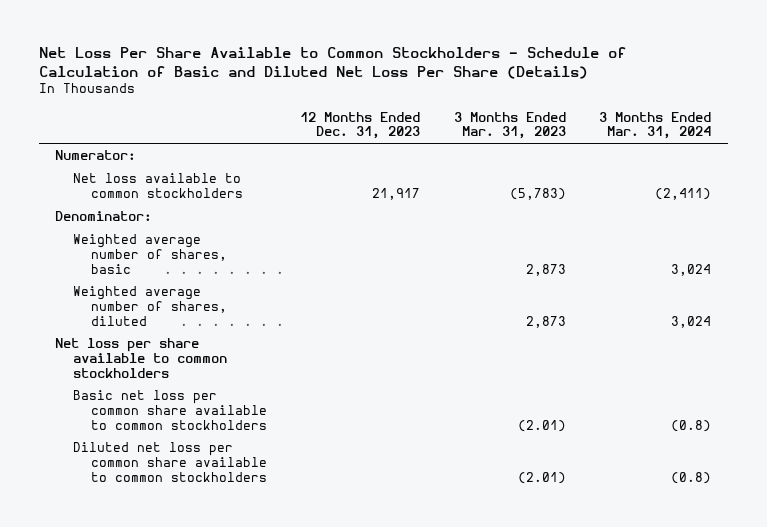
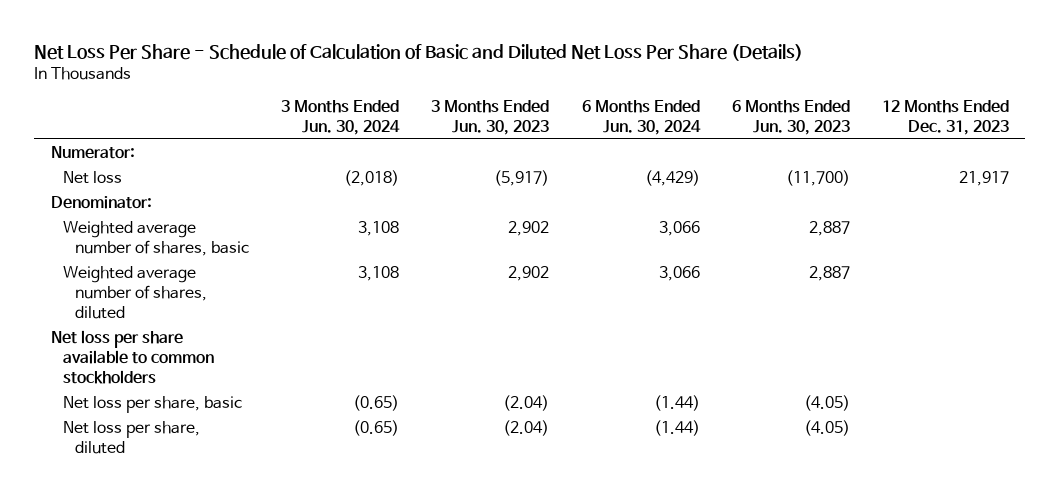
- Net Loss Per Share Available to Common Stockholders - Schedule of Calculation of Basic and Diluted Net Loss Per Share (Details)
+ Net Loss Per Share - Schedule of Calculation of Basic and Diluted Net Loss Per Share (Details)
- | 12 Months Ended Dec. 31, 2023 | 3 Months Ended Mar. 31, 2023 | 3 Months Ended Mar. 31, 2024
+ | 3 Months Ended Jun. 30, 2024 | 3 Months Ended Jun. 30, 2023 | 6 Months Ended Jun. 30, 2024 | 6 Months Ended Jun. 30, 2023 | 12 Months Ended Dec. 31, 2023
- Net loss available to common stockholders | 21,917 | (5,783) | (2,411)
+ Net loss | (2,018) | (5,917) | (4,429) | (11,700) | 21,917
- Basic net loss per common share available to common stockholders | | (2.01) | (0.8)
- Diluted net loss per common share available to common stockholders | | (2.01) | (0.8)
+ Net loss per share, basic | (0.65) | (2.04) | (1.44) | (4.05) |
+ Net loss per share, diluted | (0.65) | (2.04) | (1.44) | (4.05) |

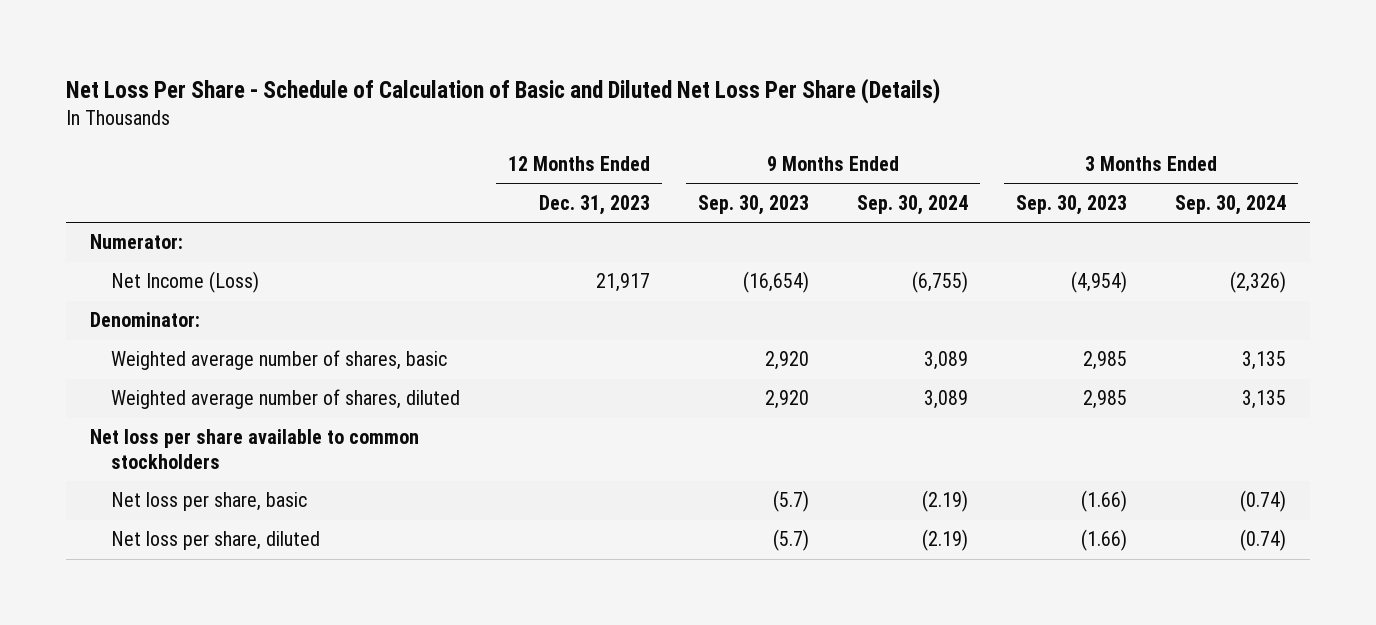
- | 3 Months Ended Jun. 30, 2024 | 3 Months Ended Jun. 30, 2023 | 6 Months Ended Jun. 30, 2024 | 6 Months Ended Jun. 30, 2023 | 12 Months Ended Dec. 31, 2023
+ | 12 Months Ended Dec. 31, 2023 | 9 Months Ended Sep. 30, 2023 | 9 Months Ended Sep. 30, 2024 | 3 Months Ended Sep. 30, 2023 | 3 Months Ended Sep. 30, 2024
- Net loss | (2,018) | (5,917) | (4,429) | (11,700) | 21,917
+ Net Income (Loss) | 21,917 | (16,654) | (6,755) | (4,954) | (2,326)

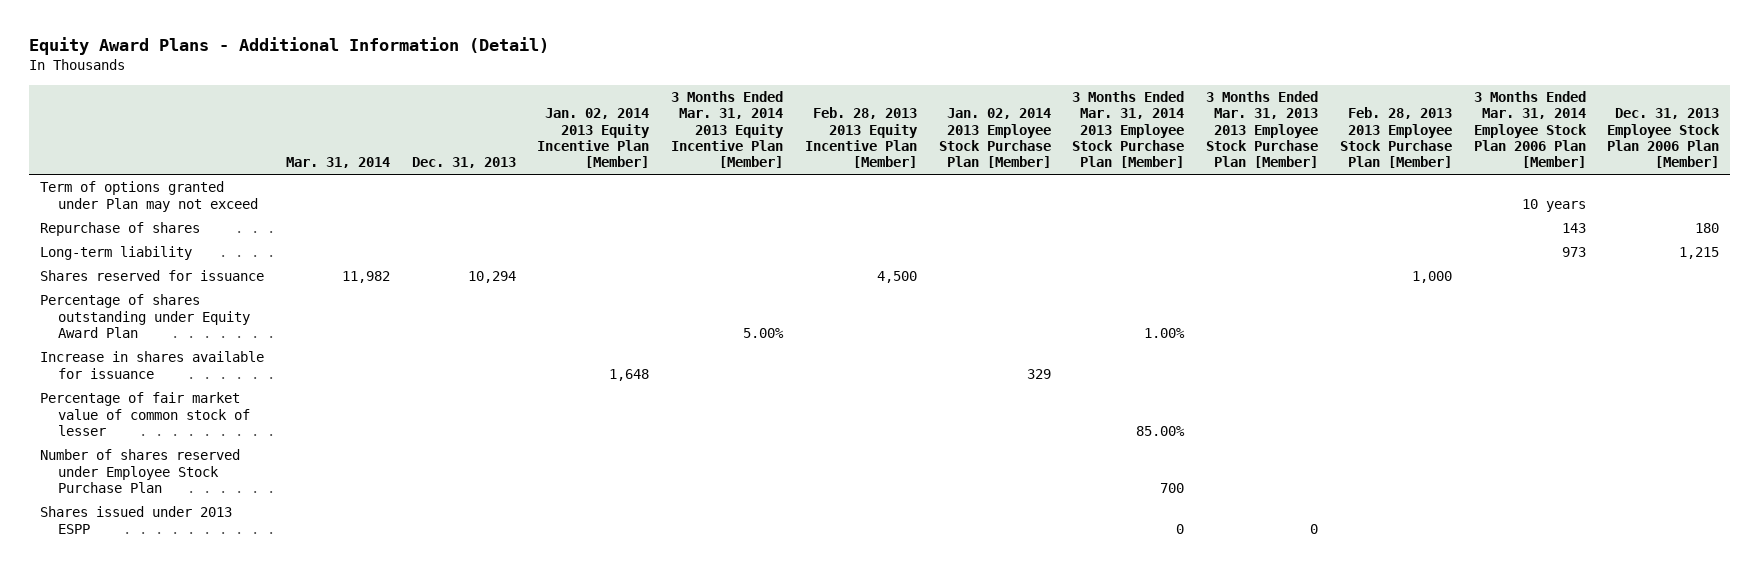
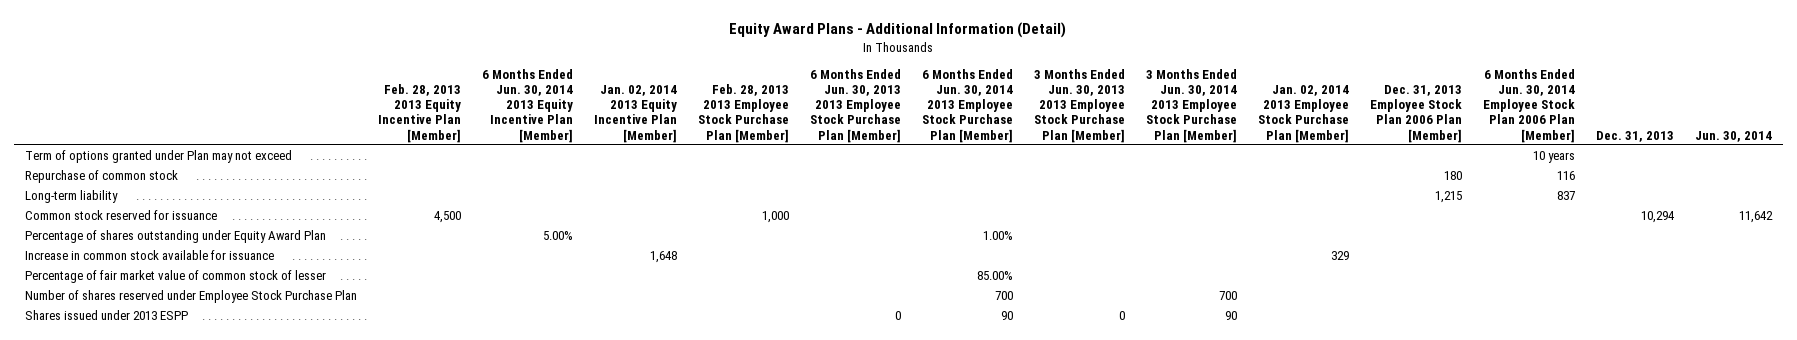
- | Mar. 31, 2014 | Dec. 31, 2013 | Jan. 02, 2014 2013 Equity Incentive Plan [Member] | 3 Months Ended Mar. 31, 2014 2013 Equity Incentive Plan [Member] | Feb. 28, 2013 2013 Equity Incentive Plan [Member] | Jan. 02, 2014 2013 Employee Stock Purchase Plan [Member] | 3 Months Ended Mar. 31, 2014 2013 Employee Stock Purchase Plan [Member] | 3 Months Ended Mar. 31, 2013 2013 Employee Stock Purchase Plan [Member] | Feb. 28, 2013 2013 Employee Stock Purchase Plan [Member] | 3 Months Ended Mar. 31, 2014 Employee Stock Plan 2006 Plan [Member] | Dec. 31, 2013 Employee Stock Plan 2006 Plan [Member]
+ | Feb. 28, 2013 2013 Equity Incentive Plan [Member] | 6 Months Ended Jun. 30, 2014 2013 Equity Incentive Plan [Member] | Jan. 02, 2014 2013 Equity Incentive Plan [Member] | Feb. 28, 2013 2013 Employee Stock Purchase Plan [Member] | 6 Months Ended Jun. 30, 2013 2013 Employee Stock Purchase Plan [Member] | 6 Months Ended Jun. 30, 2014 2013 Employee Stock Purchase Plan [Member] | 3 Months Ended Jun. 30, 2013 2013 Employee Stock Purchase Plan [Member] | 3 Months Ended Jun. 30, 2014 2013 Employee Stock Purchase Plan [Member] | Jan. 02, 2014 2013 Employee Stock Purchase Plan [Member] | Dec. 31, 2013 Employee Stock Plan 2006 Plan [Member] | 6 Months Ended Jun. 30, 2014 Employee Stock Plan 2006 Plan [Member] | Dec. 31, 2013 | Jun. 30, 2014
- Repurchase of shares | | | | | | | | | | 143 | 180
+ Repurchase of common stock | | | | | | | | | | 180 | 116 | |
- Shares reserved for issuance | 11,982 | 10,294 | | | 4,500 | | | | 1,000 | |
+ Common stock reserved for issuance | 4,500 | | | 1,000 | | | | | | | | 10,294 | 11,642
- Increase in shares available for issuance | | | 1,648 | | | 329 | | | | |
+ Increase in common stock available for issuance | | | 1,648 | | | | | | 329 | | | |

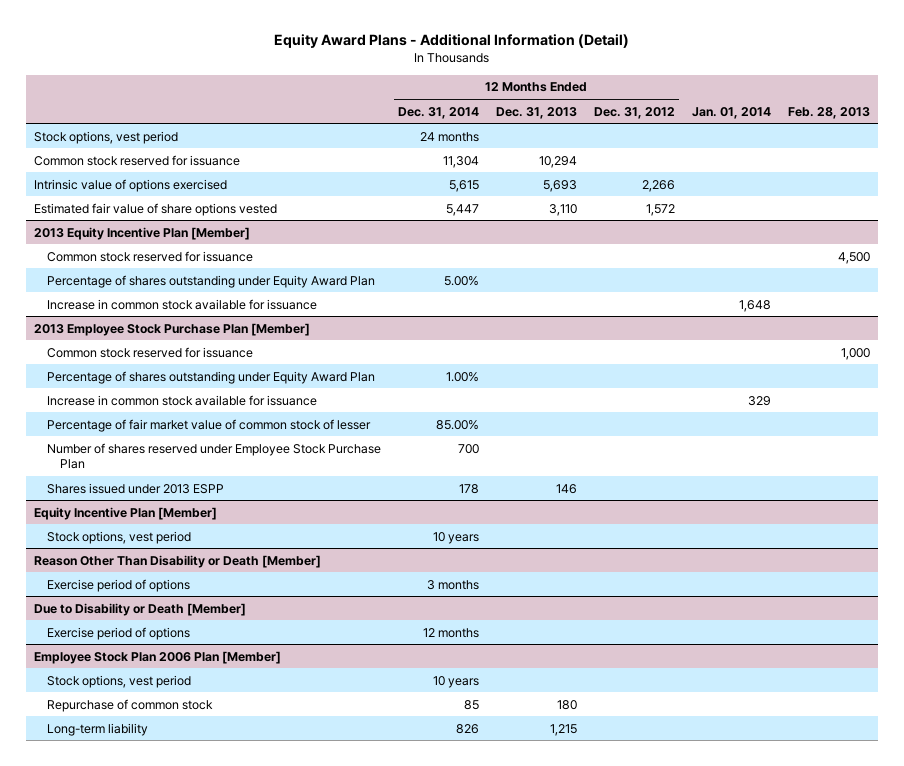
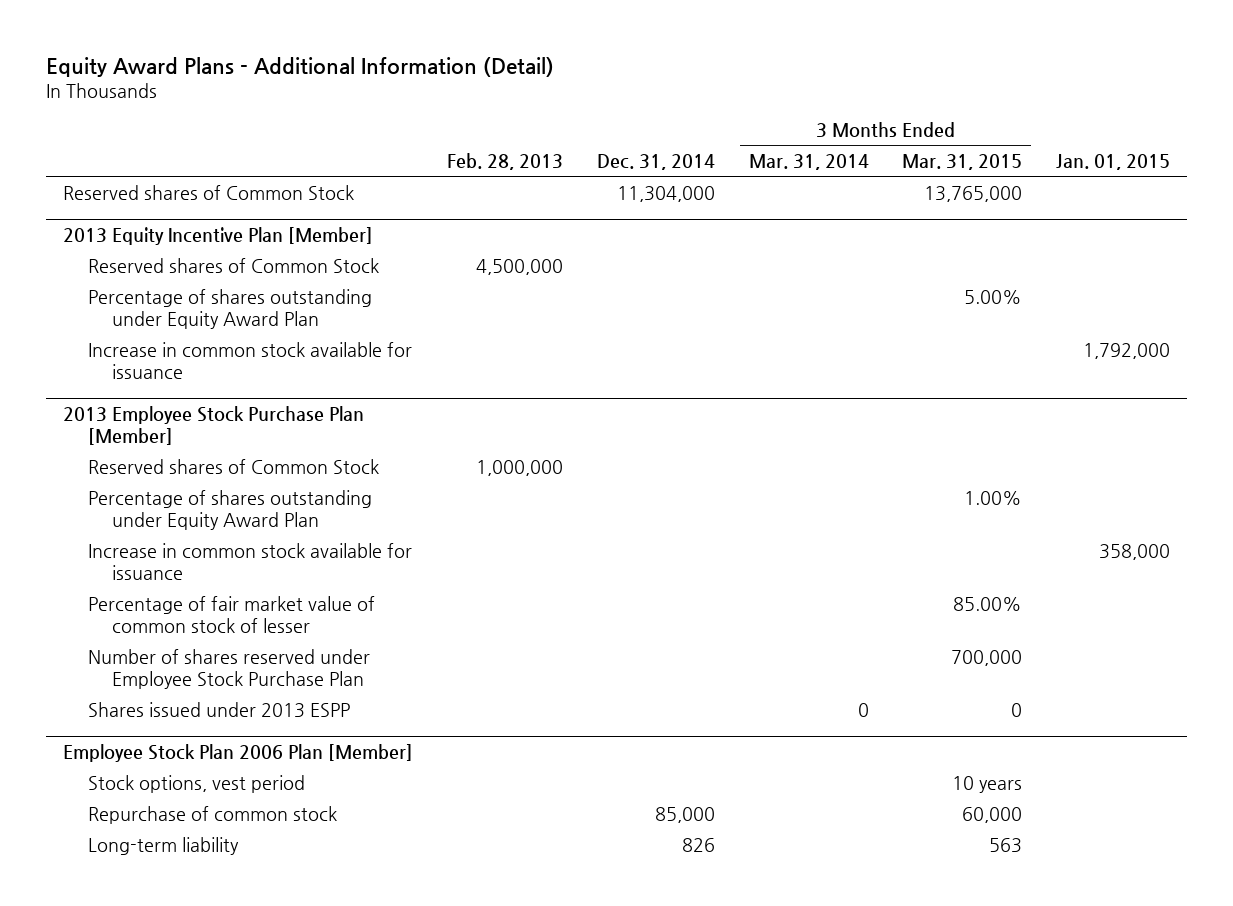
- | 12 Months Ended Dec. 31, 2014 | 12 Months Ended Dec. 31, 2013 | 12 Months Ended Dec. 31, 2012 | Jan. 01, 2014 | Feb. 28, 2013
+ | Feb. 28, 2013 | Dec. 31, 2014 | 3 Months Ended Mar. 31, 2014 | 3 Months Ended Mar. 31, 2015 | Jan. 01, 2015
- Stock options, vest period | 24 months | | | |
- Common stock reserved for issuance | 11,304 | 10,294 | | |
- Intrinsic value of options exercised | 5,615 | 5,693 | 2,266 | |
- Estimated fair value of share options vested | 5,447 | 3,110 | 1,572 | |
+ Reserved shares of Common Stock | | 11,304,000 | | 13,765,000 |
@ 2013 Equity Incentive Plan [Member]
- Common stock reserved for issuance | | | | | 4,500
+ Reserved shares of Common Stock | 4,500,000 | | | |
@ 2013 Employee Stock Purchase Plan [Member]
- Common stock reserved for issuance | | | | | 1,000
+ Reserved shares of Common Stock | 1,000,000 | | | |
- Equity Incentive Plan [Member]
- Stock options, vest period | 10 years | | | |
- Reason Other Than Disability or Death [Member]
- Exercise period of options | 3 months | | | |
- Due to Disability or Death [Member]
- Exercise period of options | 12 months | | | |

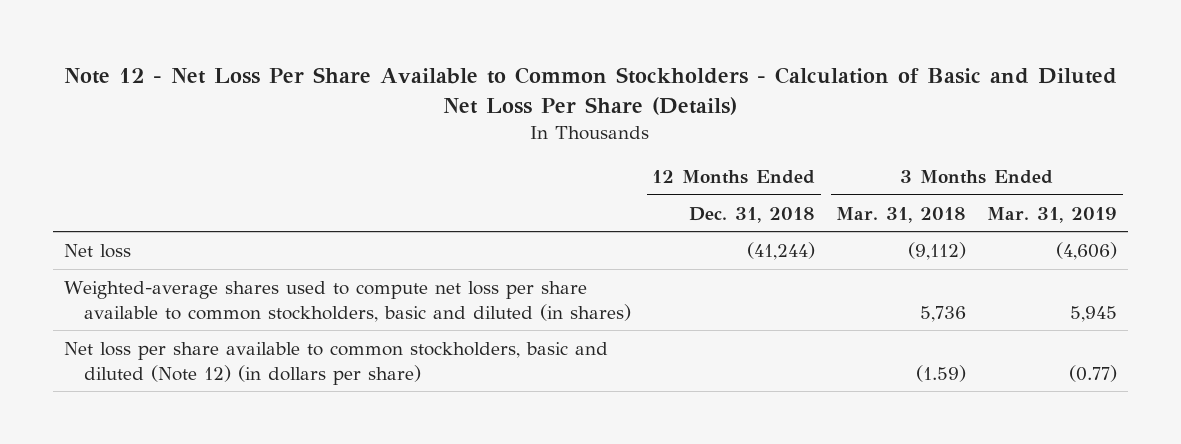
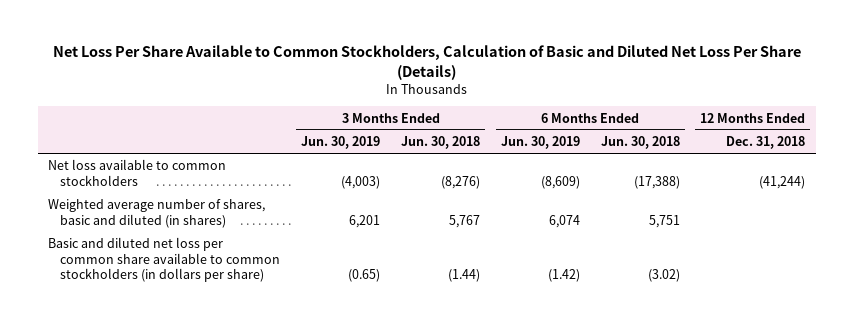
- Note 12 - Net Loss Per Share Available to Common Stockholders - Calculation of Basic and Diluted Net Loss Per Share (Details)
+ Net Loss Per Share Available to Common Stockholders, Calculation of Basic and Diluted Net Loss Per Share (Details)
- | 12 Months Ended Dec. 31, 2018 | 3 Months Ended Mar. 31, 2018 | 3 Months Ended Mar. 31, 2019
+ | 3 Months Ended Jun. 30, 2019 | 3 Months Ended Jun. 30, 2018 | 6 Months Ended Jun. 30, 2019 | 6 Months Ended Jun. 30, 2018 | 12 Months Ended Dec. 31, 2018
- Net loss | (41,244) | (9,112) | (4,606)
- Weighted-average shares used to compute net loss per share available to common stockholders, basic and diluted (in shares) | | 5,736 | 5,945
- Net loss per share available to common stockholders, basic and diluted (Note 12) (in dollars per share) | | (1.59) | (0.77)
+ Net loss available to common stockholders | (4,003) | (8,276) | (8,609) | (17,388) | (41,244)
+ Weighted average number of shares, basic and diluted (in shares) | 6,201 | 5,767 | 6,074 | 5,751 |
+ Basic and diluted net loss per common share available to common stockholders (in dollars per share) | (0.65) | (1.44) | (1.42) | (3.02) |

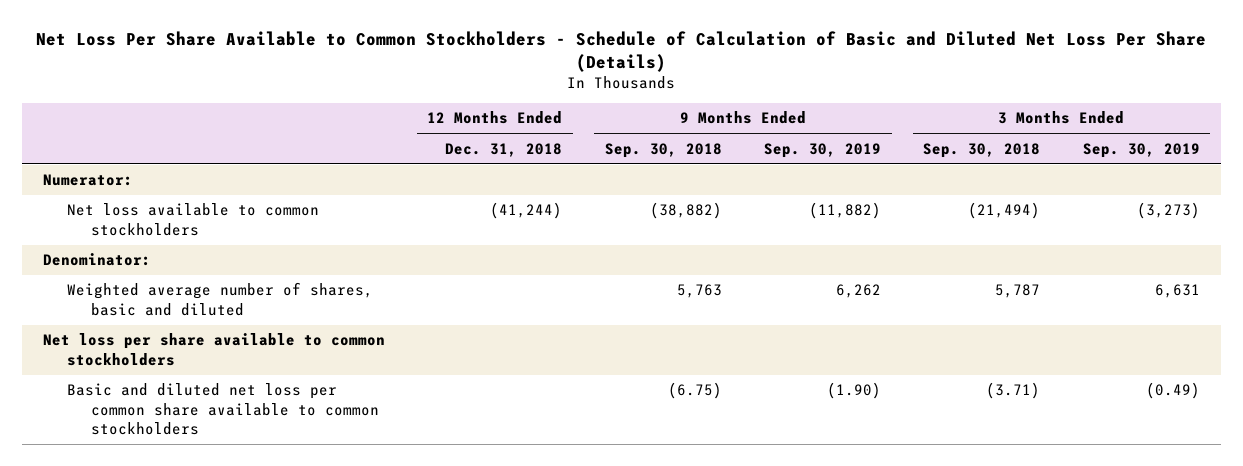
- Net Loss Per Share Available to Common Stockholders, Calculation of Basic and Diluted Net Loss Per Share (Details)
+ Net Loss Per Share Available to Common Stockholders - Schedule of Calculation of Basic and Diluted Net Loss Per Share (Details)
- | 3 Months Ended Jun. 30, 2019 | 3 Months Ended Jun. 30, 2018 | 6 Months Ended Jun. 30, 2019 | 6 Months Ended Jun. 30, 2018 | 12 Months Ended Dec. 31, 2018
+ | 12 Months Ended Dec. 31, 2018 | 9 Months Ended Sep. 30, 2018 | 9 Months Ended Sep. 30, 2019 | 3 Months Ended Sep. 30, 2018 | 3 Months Ended Sep. 30, 2019
+ Numerator:
- Weighted average number of shares, basic and diluted (in shares) | 6,201 | 5,767 | 6,074 | 5,751 |
- Basic and diluted net loss per common share available to common stockholders (in dollars per share) | (0.65) | (1.44) | (1.42) | (3.02) |
+ Denominator:
+ Weighted average number of shares, basic and diluted | | 5,763 | 6,262 | 5,787 | 6,631
+ Net loss per share available to common stockholders
+ Basic and diluted net loss per common share available to common stockholders | | (6.75) | (1.90) | (3.71) | (0.49)

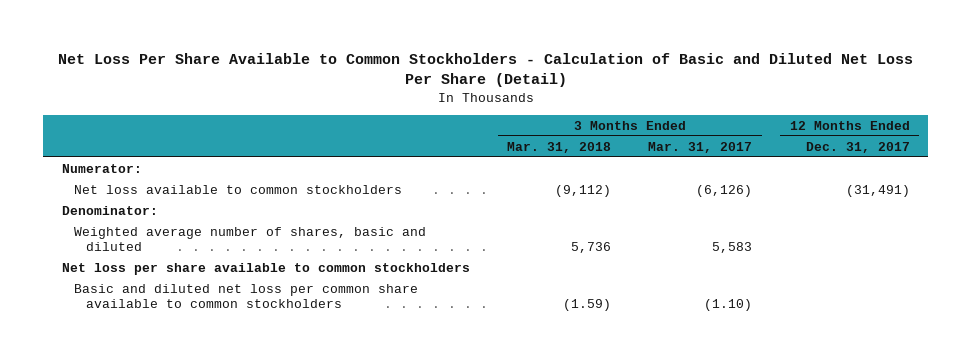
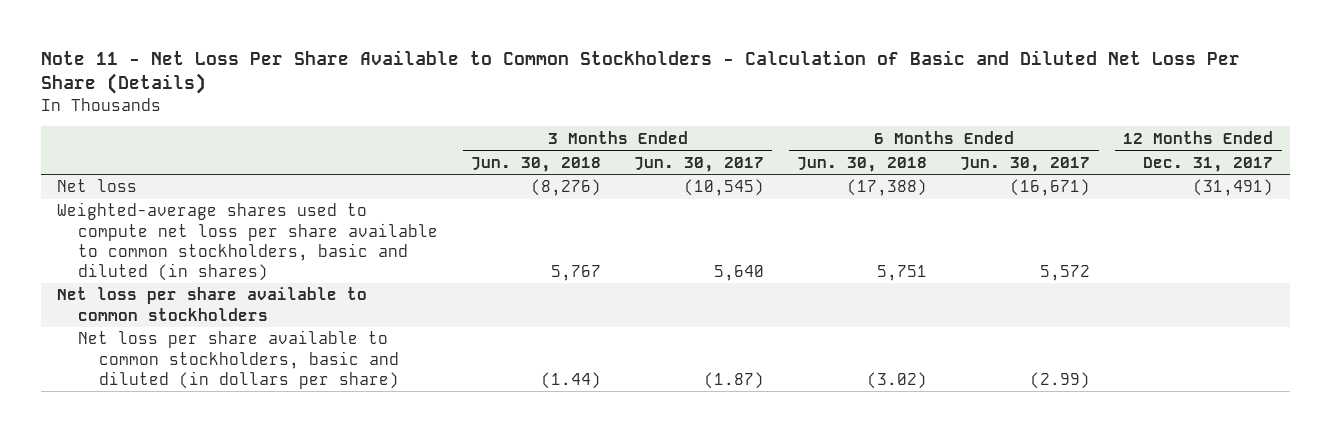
- Net Loss Per Share Available to Common Stockholders - Calculation of Basic and Diluted Net Loss Per Share (Detail)
+ Note 11 - Net Loss Per Share Available to Common Stockholders - Calculation of Basic and Diluted Net Loss Per Share (Details)
- | 3 Months Ended Mar. 31, 2018 | 3 Months Ended Mar. 31, 2017 | 12 Months Ended Dec. 31, 2017
+ | 3 Months Ended Jun. 30, 2018 | 3 Months Ended Jun. 30, 2017 | 6 Months Ended Jun. 30, 2018 | 6 Months Ended Jun. 30, 2017 | 12 Months Ended Dec. 31, 2017
- Numerator:
- Net loss available to common stockholders | (9,112) | (6,126) | (31,491)
- Denominator:
- Weighted average number of shares, basic and diluted | 5,736 | 5,583 |
+ Net loss | (8,276) | (10,545) | (17,388) | (16,671) | (31,491)
+ Weighted-average shares used to compute net loss per share available to common stockholders, basic and diluted (in shares) | 5,767 | 5,640 | 5,751 | 5,572 |
- Basic and diluted net loss per common share available to common stockholders | (1.59) | (1.10) |
+ Net loss per share available to common stockholders, basic and diluted (in dollars per share) | (1.44) | (1.87) | (3.02) | (2.99) |

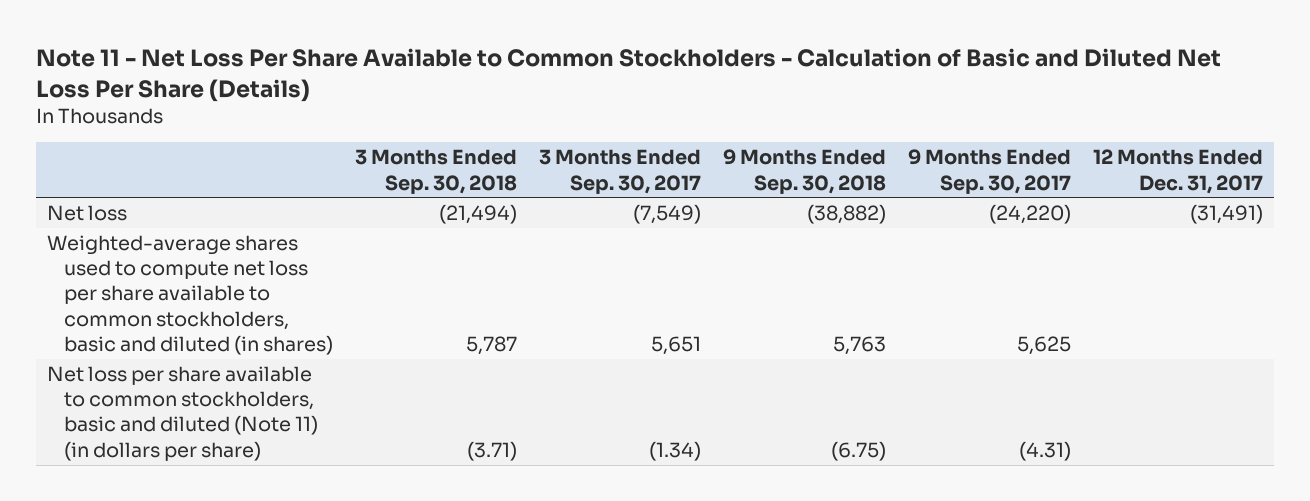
- | 3 Months Ended Jun. 30, 2018 | 3 Months Ended Jun. 30, 2017 | 6 Months Ended Jun. 30, 2018 | 6 Months Ended Jun. 30, 2017 | 12 Months Ended Dec. 31, 2017
+ | 3 Months Ended Sep. 30, 2018 | 3 Months Ended Sep. 30, 2017 | 9 Months Ended Sep. 30, 2018 | 9 Months Ended Sep. 30, 2017 | 12 Months Ended Dec. 31, 2017
- Net loss per share available to common stockholders
- Net loss per share available to common stockholders, basic and diluted (in dollars per share) | (1.44) | (1.87) | (3.02) | (2.99) |
+ Net loss per share available to common stockholders, basic and diluted (Note 11) (in dollars per share) | (3.71) | (1.34) | (6.75) | (4.31) |

